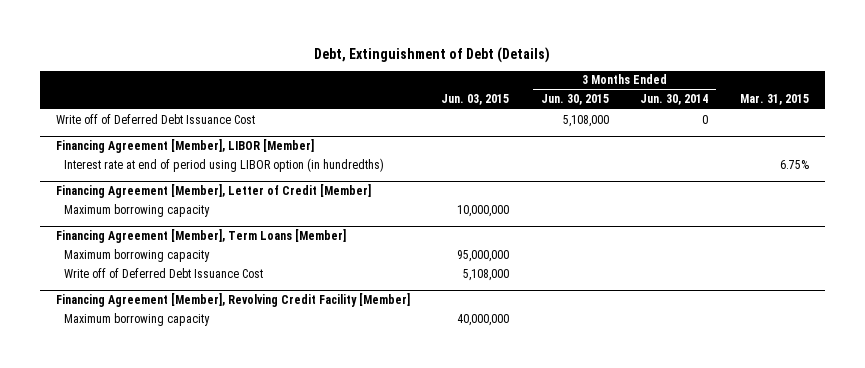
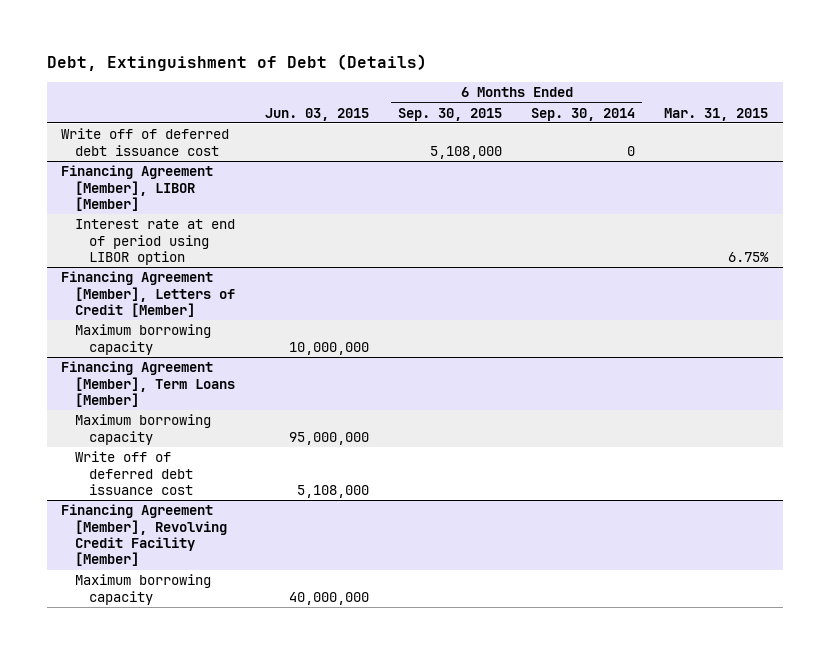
- | Jun. 03, 2015 | 3 Months Ended Jun. 30, 2015 | 3 Months Ended Jun. 30, 2014 | Mar. 31, 2015
+ | Jun. 03, 2015 | 6 Months Ended Sep. 30, 2015 | 6 Months Ended Sep. 30, 2014 | Mar. 31, 2015
- Write off of Deferred Debt Issuance Cost | | 5,108,000 | 0 |
+ Write off of deferred debt issuance cost | | 5,108,000 | 0 |
@ Financing Agreement [Member], LIBOR [Member]
- Interest rate at end of period using LIBOR option (in hundredths) | | | | 6.75%
- Financing Agreement [Member], Letter of Credit [Member]
@ Financing Agreement [Member], LIBOR [Member]
+ Interest rate at end of period using LIBOR option | | | | 6.75%
+ Financing Agreement [Member], Letters of Credit [Member]
@ Financing Agreement [Member], Term Loans [Member]
- Write off of Deferred Debt Issuance Cost | 5,108,000 | | |
+ Write off of deferred debt issuance cost | 5,108,000 | | |

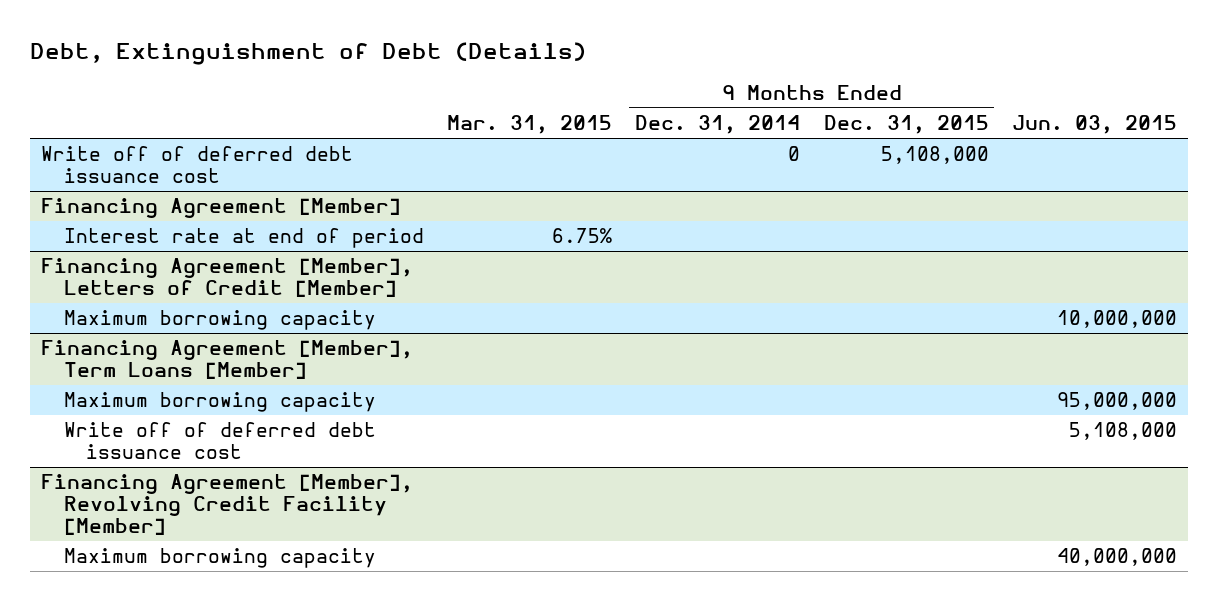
- | Jun. 03, 2015 | 6 Months Ended Sep. 30, 2015 | 6 Months Ended Sep. 30, 2014 | Mar. 31, 2015
+ | Mar. 31, 2015 | 9 Months Ended Dec. 31, 2014 | 9 Months Ended Dec. 31, 2015 | Jun. 03, 2015
- Financing Agreement [Member], LIBOR [Member]
- Interest rate at end of period using LIBOR option | | | | 6.75%
+ Financing Agreement [Member]
+ Interest rate at end of period | 6.75% | | |

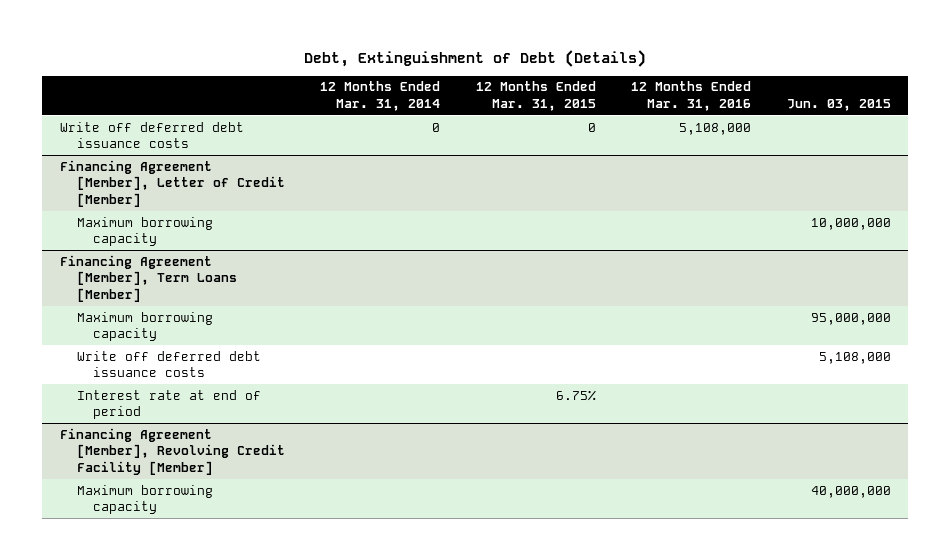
- | Mar. 31, 2015 | 9 Months Ended Dec. 31, 2014 | 9 Months Ended Dec. 31, 2015 | Jun. 03, 2015
+ | 12 Months Ended Mar. 31, 2014 | 12 Months Ended Mar. 31, 2015 | 12 Months Ended Mar. 31, 2016 | Jun. 03, 2015
- Write off of deferred debt issuance cost | | 0 | 5,108,000 |
- Financing Agreement [Member]
- Interest rate at end of period | 6.75% | | |
- Financing Agreement [Member], Letters of Credit [Member]
+ Write off deferred debt issuance costs | 0 | 0 | 5,108,000 |
+ Financing Agreement [Member], Letter of Credit [Member]
@ Financing Agreement [Member], Term Loans [Member]
- Write off of deferred debt issuance cost | | | | 5,108,000
+ Write off deferred debt issuance costs | | | | 5,108,000
+ Interest rate at end of period | | 6.75% | |

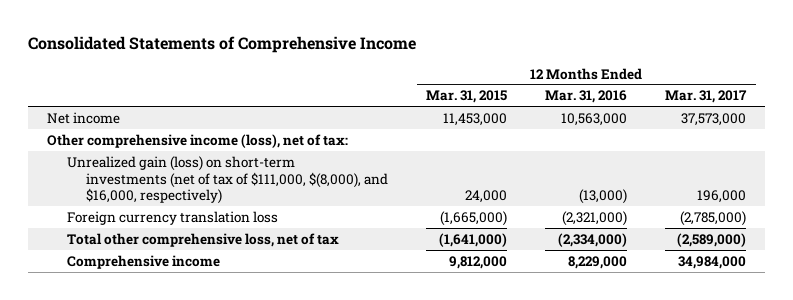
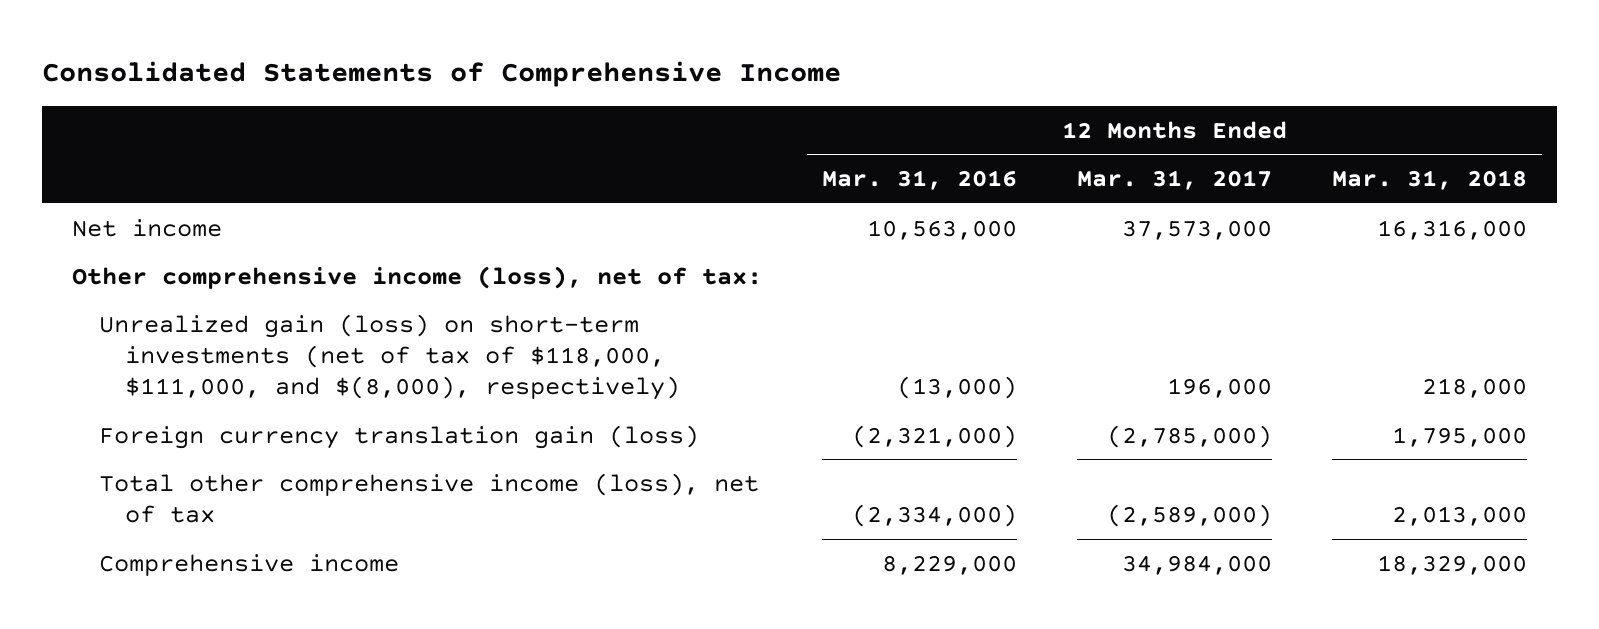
- | 12 Months Ended Mar. 31, 2015 | 12 Months Ended Mar. 31, 2016 | 12 Months Ended Mar. 31, 2017
+ | 12 Months Ended Mar. 31, 2016 | 12 Months Ended Mar. 31, 2017 | 12 Months Ended Mar. 31, 2018
- Unrealized gain (loss) on short-term investments (net of tax of $111,000, $(8,000), and $16,000, respectively) | 24,000 | (13,000) | 196,000
- Foreign currency translation loss | (1,665,000) | (2,321,000) | (2,785,000)
- Total other comprehensive loss, net of tax | (1,641,000) | (2,334,000) | (2,589,000)
+ Unrealized gain (loss) on short-term investments (net of tax of $118,000, $111,000, and $(8,000), respectively) | (13,000) | 196,000 | 218,000
+ Foreign currency translation gain (loss) | (2,321,000) | (2,785,000) | 1,795,000
+ Total other comprehensive income (loss), net of tax | (2,334,000) | (2,589,000) | 2,013,000

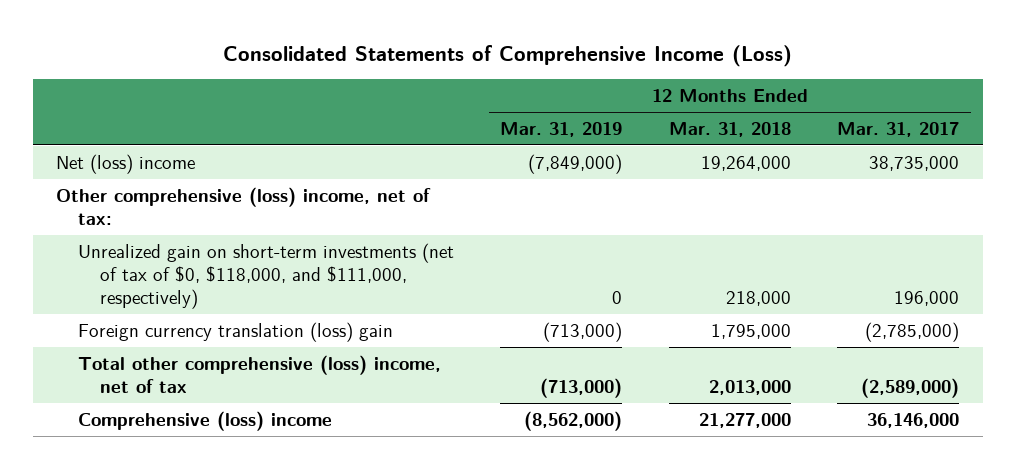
- Consolidated Statements of Comprehensive Income
+ Consolidated Statements of Comprehensive Income (Loss)
- | 12 Months Ended Mar. 31, 2016 | 12 Months Ended Mar. 31, 2017 | 12 Months Ended Mar. 31, 2018
+ | 12 Months Ended Mar. 31, 2019 | 12 Months Ended Mar. 31, 2018 | 12 Months Ended Mar. 31, 2017
- Net income | 10,563,000 | 37,573,000 | 16,316,000
- Other comprehensive income (loss), net of tax:
- Unrealized gain (loss) on short-term investments (net of tax of $118,000, $111,000, and $(8,000), respectively) | (13,000) | 196,000 | 218,000
- Foreign currency translation gain (loss) | (2,321,000) | (2,785,000) | 1,795,000
- Total other comprehensive income (loss), net of tax | (2,334,000) | (2,589,000) | 2,013,000
- Comprehensive income | 8,229,000 | 34,984,000 | 18,329,000
+ Net (loss) income | (7,849,000) | 19,264,000 | 38,735,000
+ Other comprehensive (loss) income, net of tax:
+ Unrealized gain on short-term investments (net of tax of $0, $118,000, and $111,000, respectively) | 0 | 218,000 | 196,000
+ Foreign currency translation (loss) gain | (713,000) | 1,795,000 | (2,785,000)
+ Total other comprehensive (loss) income, net of tax | (713,000) | 2,013,000 | (2,589,000)
+ Comprehensive (loss) income | (8,562,000) | 21,277,000 | 36,146,000

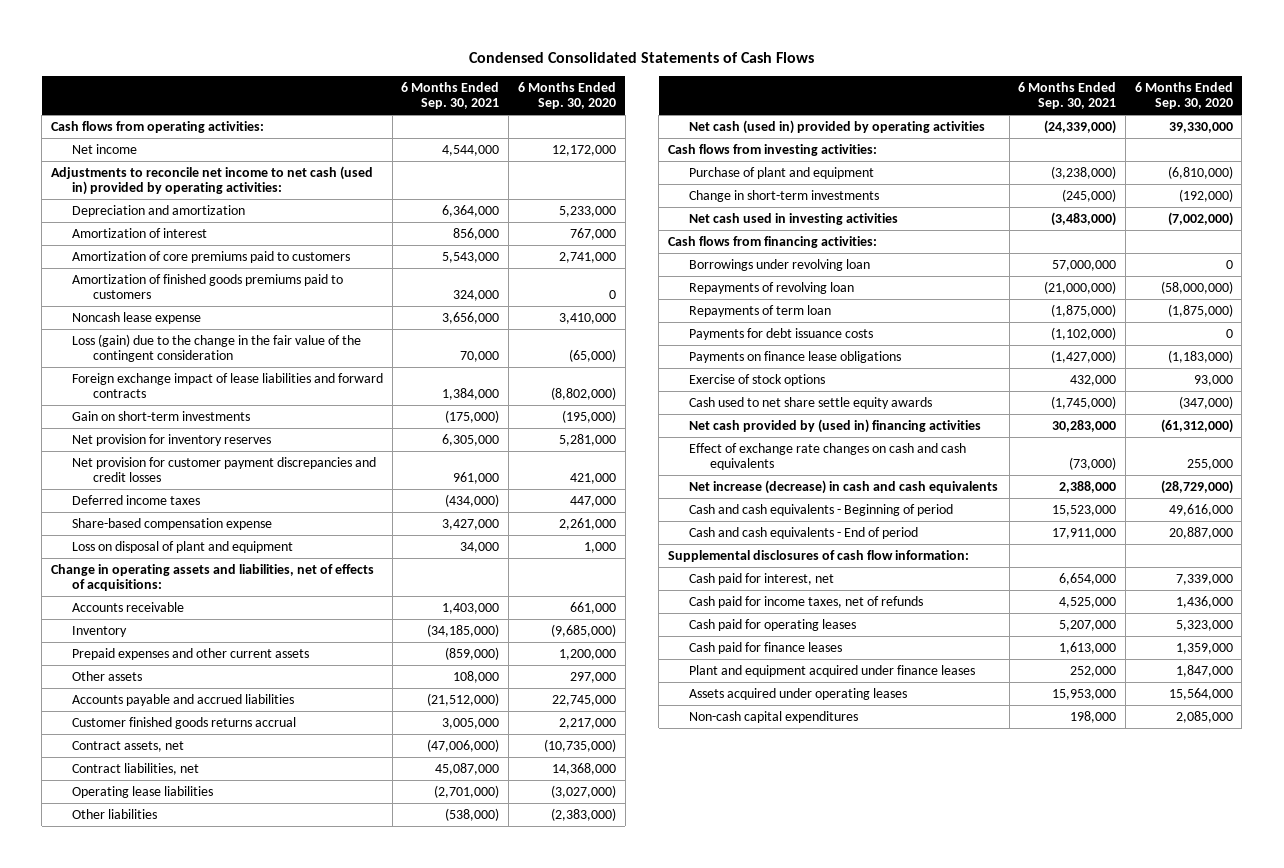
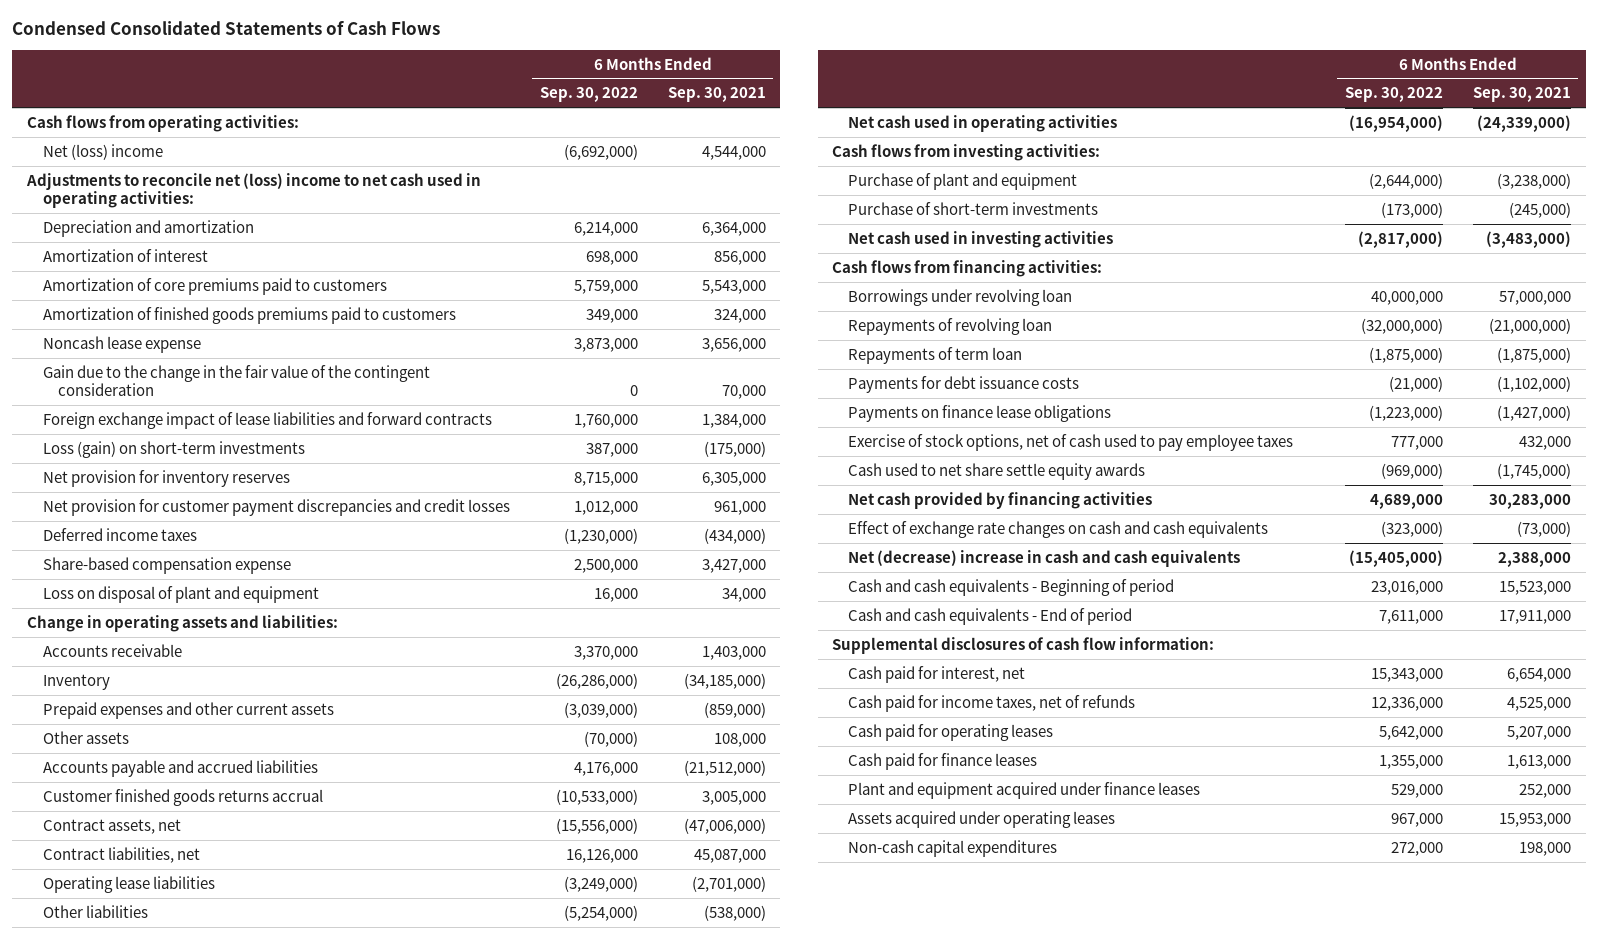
- | 6 Months Ended Sep. 30, 2021 | 6 Months Ended Sep. 30, 2020
+ | 6 Months Ended Sep. 30, 2022 | 6 Months Ended Sep. 30, 2021
- Net income | 4,544,000 | 12,172,000
- Adjustments to reconcile net income to net cash (used in) provided by operating activities:
+ Net (loss) income | (6,692,000) | 4,544,000
+ Adjustments to reconcile net (loss) income to net cash used in operating activities:
- Loss (gain) due to the change in the fair value of the contingent consideration | 70,000 | (65,000)
+ Gain due to the change in the fair value of the contingent consideration | 0 | 70,000
- Gain on short-term investments | (175,000) | (195,000)
+ Loss (gain) on short-term investments | 387,000 | (175,000)
- Change in operating assets and liabilities, net of effects of acquisitions:
+ Change in operating assets and liabilities:
- Net cash (used in) provided by operating activities | (24,339,000) | 39,330,000
+ Net cash used in operating activities | (16,954,000) | (24,339,000)
- Change in short-term investments | (245,000) | (192,000)
+ Purchase of short-term investments | (173,000) | (245,000)
- Exercise of stock options | 432,000 | 93,000
+ Exercise of stock options, net of cash used to pay employee taxes | 777,000 | 432,000
- Net cash provided by (used in) financing activities | 30,283,000 | (61,312,000)
+ Net cash provided by financing activities | 4,689,000 | 30,283,000
- Net increase (decrease) in cash and cash equivalents | 2,388,000 | (28,729,000)
+ Net (decrease) increase in cash and cash equivalents | (15,405,000) | 2,388,000

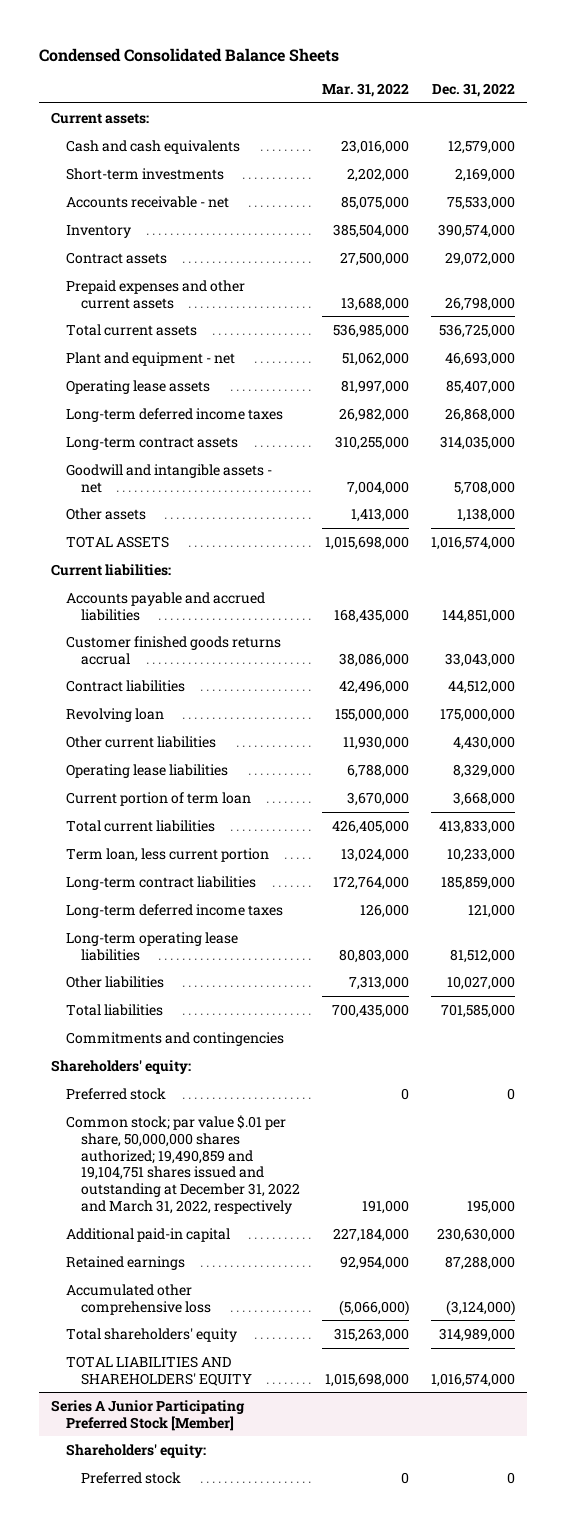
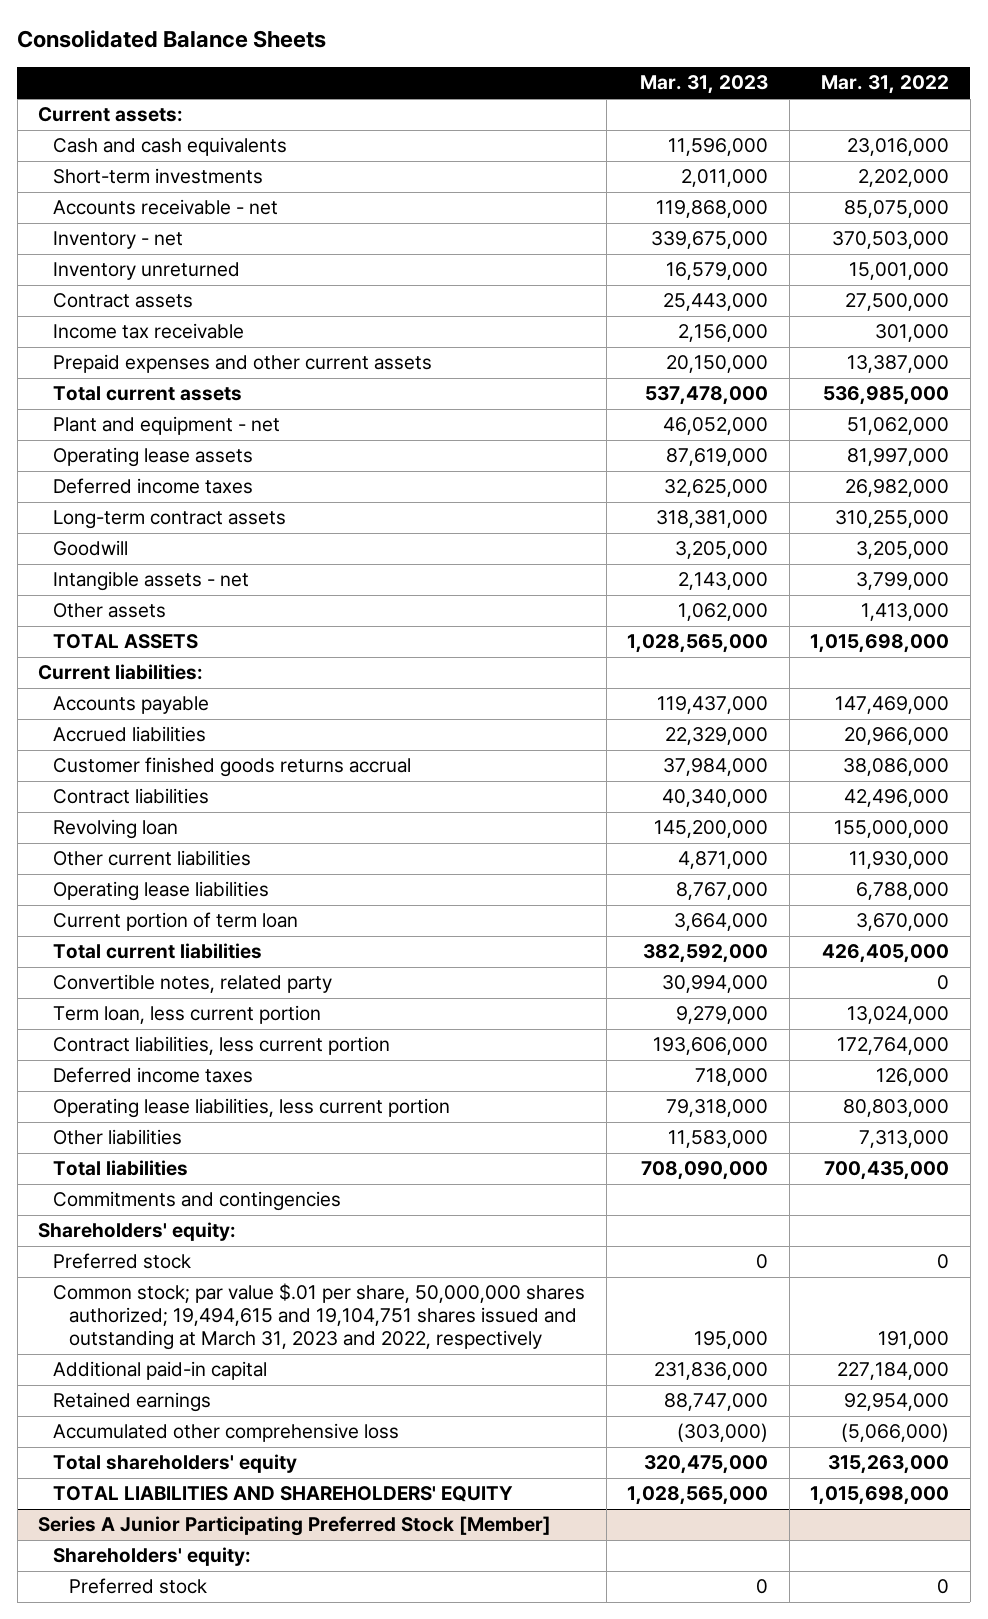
- Condensed Consolidated Balance Sheets
+ Consolidated Balance Sheets
- | Mar. 31, 2022 | Dec. 31, 2022
+ | Mar. 31, 2023 | Mar. 31, 2022
- Inventory | 385,504,000 | 390,574,000
+ Inventory - net | 339,675,000 | 370,503,000
+ Inventory unreturned | 16,579,000 | 15,001,000
- Prepaid expenses and other current assets | 13,688,000 | 26,798,000
+ Income tax receivable | 2,156,000 | 301,000
+ Prepaid expenses and other current assets | 20,150,000 | 13,387,000
- Long-term deferred income taxes | 26,982,000 | 26,868,000
+ Deferred income taxes | 32,625,000 | 26,982,000
- Goodwill and intangible assets - net | 7,004,000 | 5,708,000
+ Goodwill | 3,205,000 | 3,205,000
+ Intangible assets - net | 2,143,000 | 3,799,000
- Accounts payable and accrued liabilities | 168,435,000 | 144,851,000
+ Accounts payable | 119,437,000 | 147,469,000
+ Accrued liabilities | 22,329,000 | 20,966,000
+ Convertible notes, related party | 30,994,000 | 0
- Long-term contract liabilities | 172,764,000 | 185,859,000
- Long-term deferred income taxes | 126,000 | 121,000
- Long-term operating lease liabilities | 80,803,000 | 81,512,000
+ Contract liabilities, less current portion | 193,606,000 | 172,764,000
+ Deferred income taxes | 718,000 | 126,000
+ Operating lease liabilities, less current portion | 79,318,000 | 80,803,000
- Common stock; par value $.01 per share, 50,000,000 shares authorized; 19,490,859 and 19,104,751 shares issued and outstanding at December 31, 2022 and March 31, 2022, respectively | 191,000 | 195,000
+ Common stock; par value $.01 per share, 50,000,000 shares authorized; 19,494,615 and 19,104,751 shares issued and outstanding at March 31, 2023 and 2022, respectively | 195,000 | 191,000

